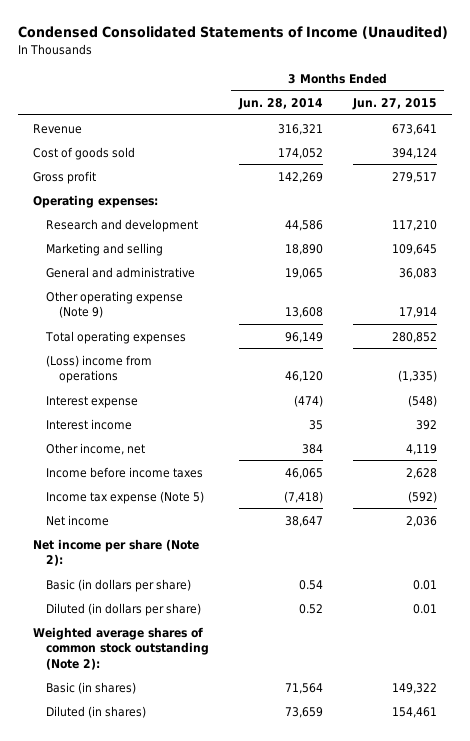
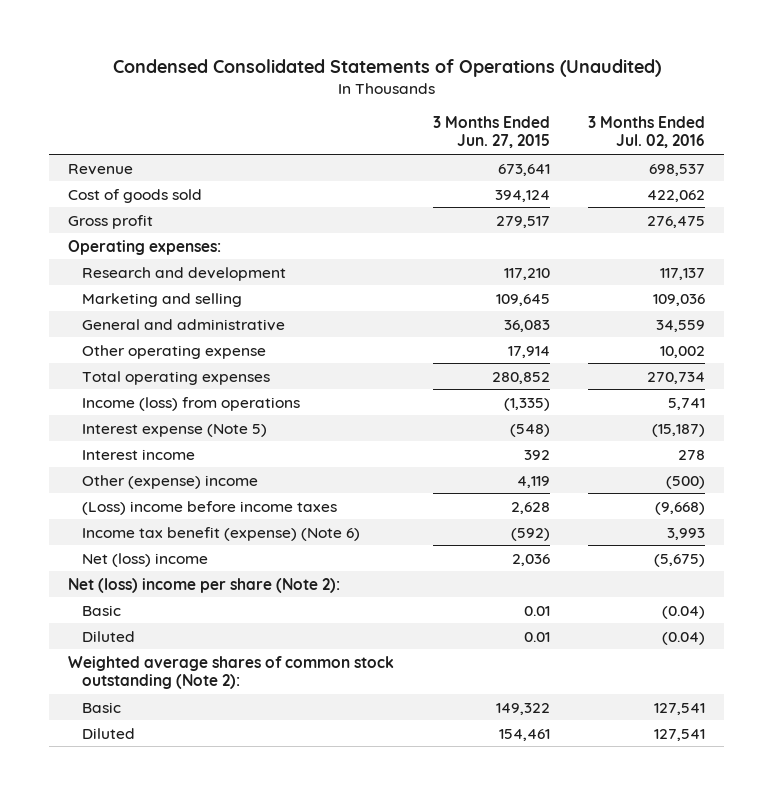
- Condensed Consolidated Statements of Income (Unaudited)
+ Condensed Consolidated Statements of Operations (Unaudited)
- | 3 Months Ended Jun. 28, 2014 | 3 Months Ended Jun. 27, 2015
+ | 3 Months Ended Jun. 27, 2015 | 3 Months Ended Jul. 02, 2016
- Other operating expense (Note 9) | 13,608 | 17,914
+ Other operating expense | 17,914 | 10,002
- (Loss) income from operations | 46,120 | (1,335)
- Interest expense | (474) | (548)
+ Income (loss) from operations | (1,335) | 5,741
+ Interest expense (Note 5) | (548) | (15,187)
- Other income, net | 384 | 4,119
- Income before income taxes | 46,065 | 2,628
- Income tax expense (Note 5) | (7,418) | (592)
- Net income | 38,647 | 2,036
- Net income per share (Note 2):
- Basic (in dollars per share) | 0.54 | 0.01
- Diluted (in dollars per share) | 0.52 | 0.01
+ Other (expense) income | 4,119 | (500)
+ (Loss) income before income taxes | 2,628 | (9,668)
+ Income tax benefit (expense) (Note 6) | (592) | 3,993
+ Net (loss) income | 2,036 | (5,675)
+ Net (loss) income per share (Note 2):
+ Basic | 0.01 | (0.04)
+ Diluted | 0.01 | (0.04)
- Basic (in shares) | 71,564 | 149,322
- Diluted (in shares) | 73,659 | 154,461
+ Basic | 149,322 | 127,541
+ Diluted | 154,461 | 127,541

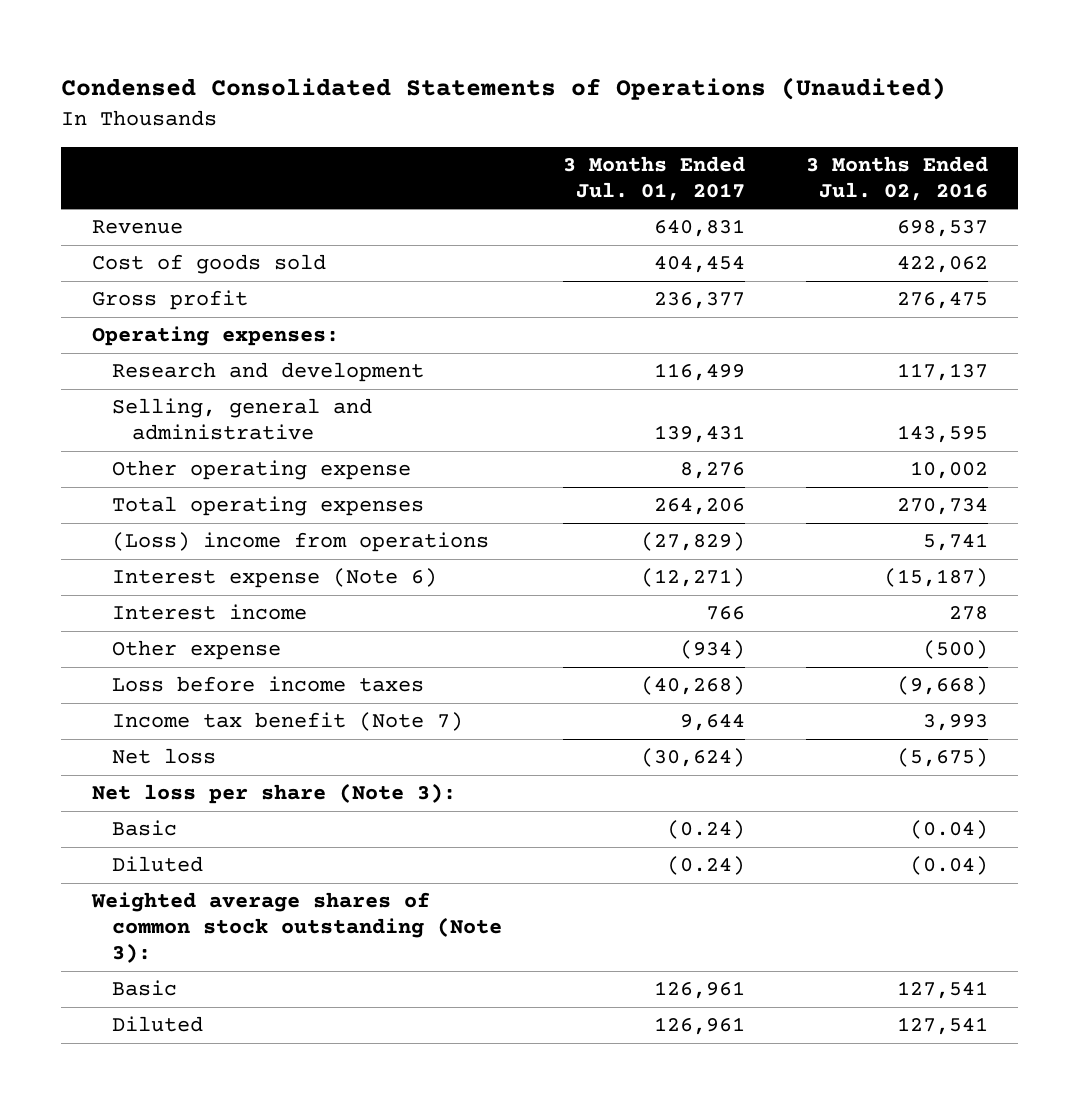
- | 3 Months Ended Jun. 27, 2015 | 3 Months Ended Jul. 02, 2016
+ | 3 Months Ended Jul. 01, 2017 | 3 Months Ended Jul. 02, 2016
- Marketing and selling | 109,645 | 109,036
- General and administrative | 36,083 | 34,559
+ Selling, general and administrative | 139,431 | 143,595
- Income (loss) from operations | (1,335) | 5,741
- Interest expense (Note 5) | (548) | (15,187)
+ (Loss) income from operations | (27,829) | 5,741
+ Interest expense (Note 6) | (12,271) | (15,187)
- Other (expense) income | 4,119 | (500)
- (Loss) income before income taxes | 2,628 | (9,668)
- Income tax benefit (expense) (Note 6) | (592) | 3,993
- Net (loss) income | 2,036 | (5,675)
- Net (loss) income per share (Note 2):
+ Other expense | (934) | (500)
+ Loss before income taxes | (40,268) | (9,668)
+ Income tax benefit (Note 7) | 9,644 | 3,993
+ Net loss | (30,624) | (5,675)
+ Net loss per share (Note 3):
- Weighted average shares of common stock outstanding (Note 2):
+ Weighted average shares of common stock outstanding (Note 3):

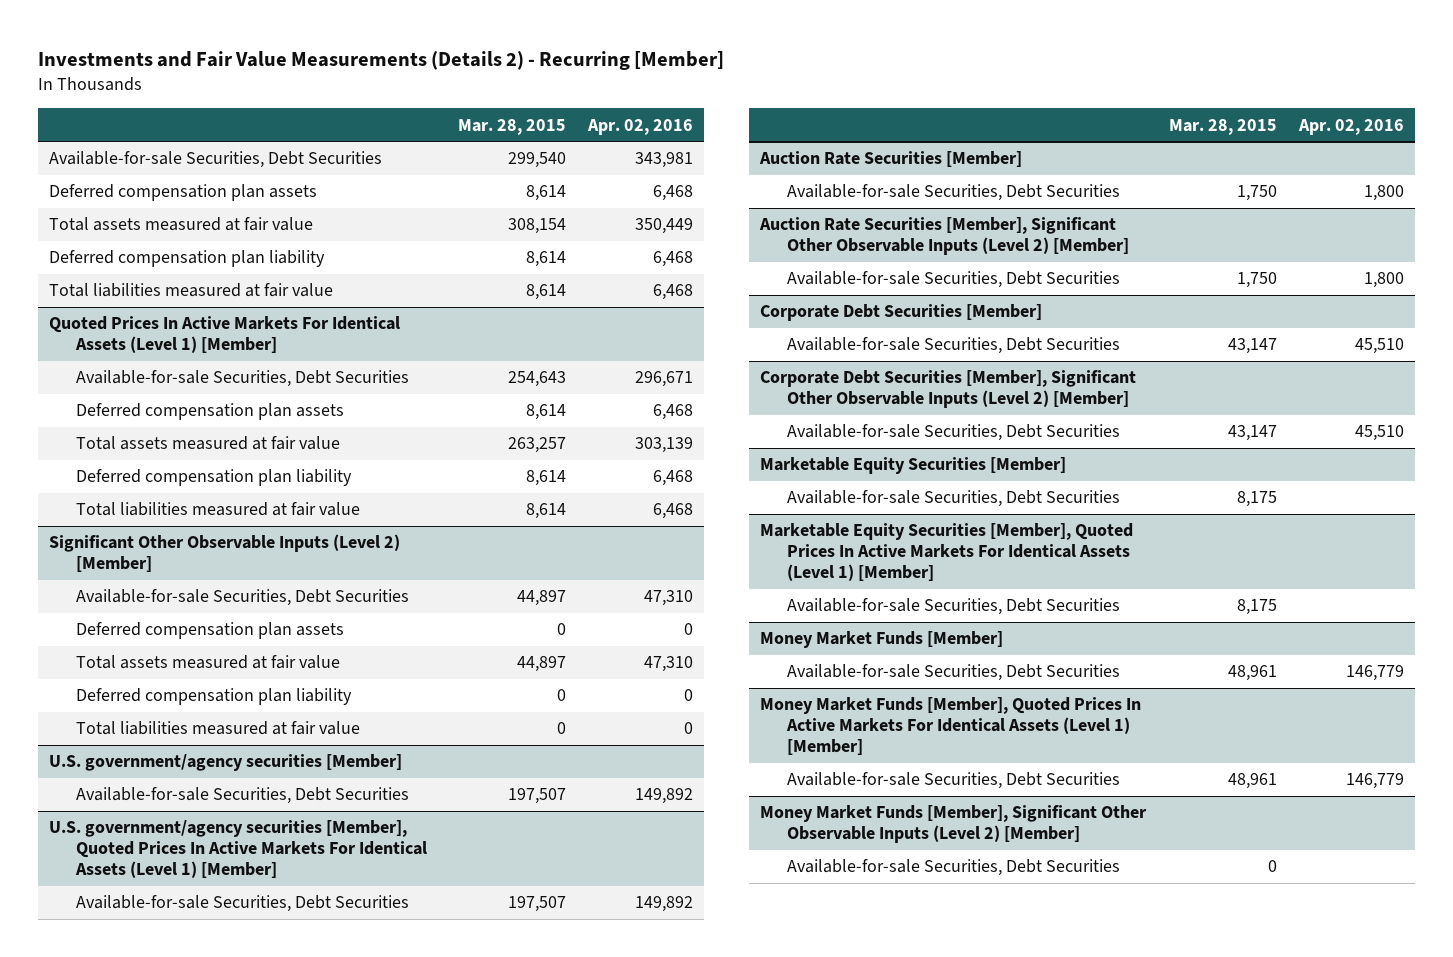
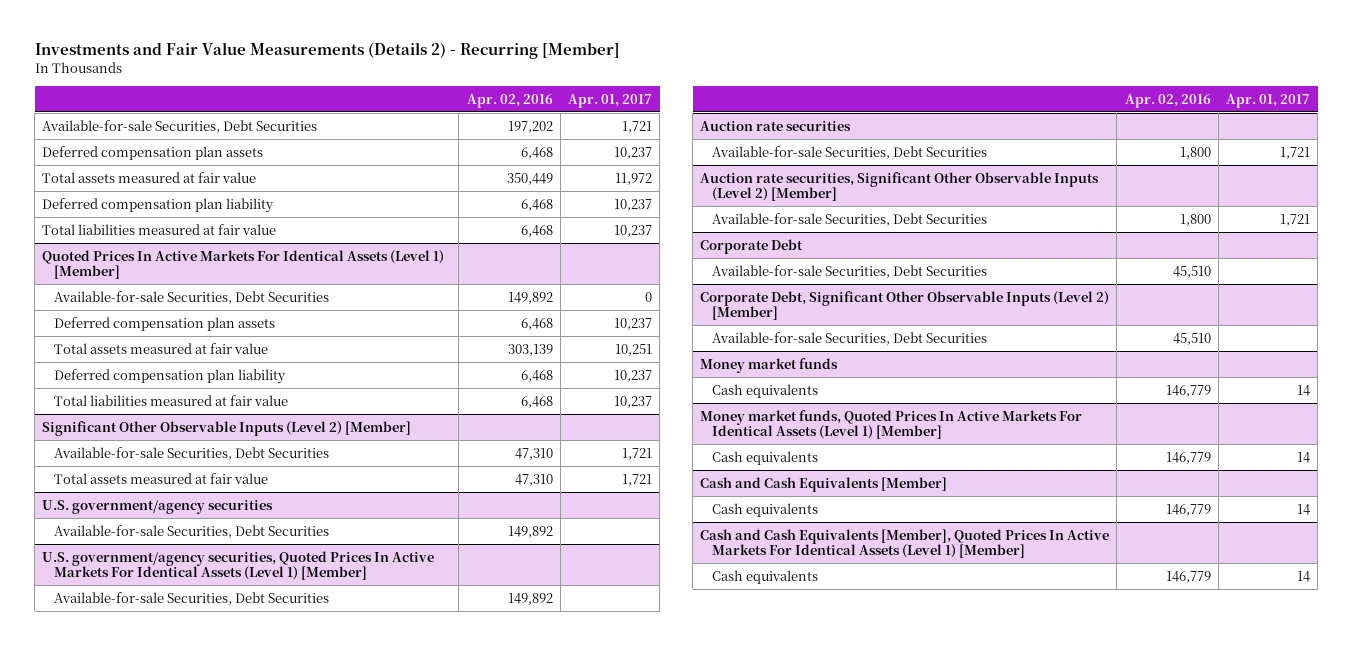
- | Mar. 28, 2015 | Apr. 02, 2016
+ | Apr. 02, 2016 | Apr. 01, 2017
- Available-for-sale Securities, Debt Securities | 299,540 | 343,981
+ Available-for-sale Securities, Debt Securities | 197,202 | 1,721
@ Quoted Prices In Active Markets For Identical Assets (Level 1) [Member]
- Available-for-sale Securities, Debt Securities | 254,643 | 296,671
+ Available-for-sale Securities, Debt Securities | 149,892 | 0
@ Significant Other Observable Inputs (Level 2) [Member]
- Deferred compensation plan assets | 0 | 0
- Deferred compensation plan liability | 0 | 0
- Total liabilities measured at fair value | 0 | 0
- U.S. government/agency securities [Member]
+ U.S. government/agency securities
- U.S. government/agency securities [Member], Quoted Prices In Active Markets For Identical Assets (Level 1) [Member]
+ U.S. government/agency securities, Quoted Prices In Active Markets For Identical Assets (Level 1) [Member]
- Auction Rate Securities [Member]
+ Auction rate securities
- Auction Rate Securities [Member], Significant Other Observable Inputs (Level 2) [Member]
+ Auction rate securities, Significant Other Observable Inputs (Level 2) [Member]
- Corporate Debt Securities [Member]
+ Corporate Debt
- Corporate Debt Securities [Member], Significant Other Observable Inputs (Level 2) [Member]
+ Corporate Debt, Significant Other Observable Inputs (Level 2) [Member]
- Marketable Equity Securities [Member]
- Available-for-sale Securities, Debt Securities | 8,175 |
- Marketable Equity Securities [Member], Quoted Prices In Active Markets For Identical Assets (Level 1) [Member]
- Available-for-sale Securities, Debt Securities | 8,175 |
- Money Market Funds [Member]
- Available-for-sale Securities, Debt Securities | 48,961 | 146,779
- Money Market Funds [Member], Quoted Prices In Active Markets For Identical Assets (Level 1) [Member]
- Available-for-sale Securities, Debt Securities | 48,961 | 146,779
- Money Market Funds [Member], Significant Other Observable Inputs (Level 2) [Member]
- Available-for-sale Securities, Debt Securities | 0 |
+ Money market funds
+ Cash equivalents | 146,779 | 14
+ Money market funds, Quoted Prices In Active Markets For Identical Assets (Level 1) [Member]
+ Cash equivalents | 146,779 | 14
+ Cash and Cash Equivalents [Member]
+ Cash equivalents | 146,779 | 14
+ Cash and Cash Equivalents [Member], Quoted Prices In Active Markets For Identical Assets (Level 1) [Member]
+ Cash equivalents | 146,779 | 14

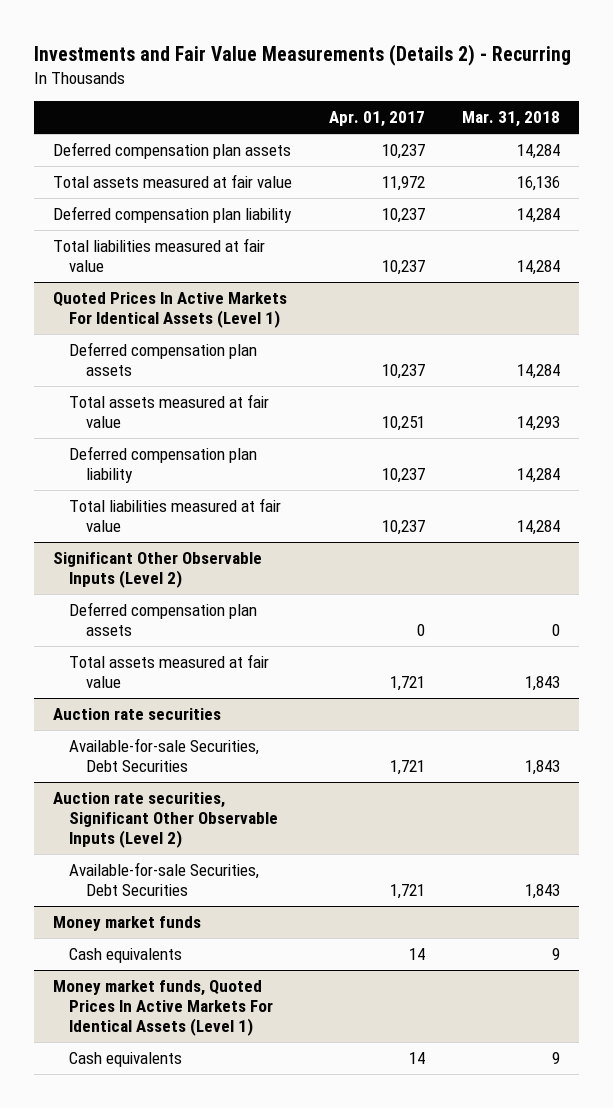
- Investments and Fair Value Measurements (Details 2) - Recurring [Member]
+ Investments and Fair Value Measurements (Details 2) - Recurring
- | Apr. 02, 2016 | Apr. 01, 2017
+ | Apr. 01, 2017 | Mar. 31, 2018
- Available-for-sale Securities, Debt Securities | 197,202 | 1,721
- Quoted Prices In Active Markets For Identical Assets (Level 1) [Member]
- Available-for-sale Securities, Debt Securities | 149,892 | 0
+ Quoted Prices In Active Markets For Identical Assets (Level 1)
- Significant Other Observable Inputs (Level 2) [Member]
- Available-for-sale Securities, Debt Securities | 47,310 | 1,721
+ Significant Other Observable Inputs (Level 2)
+ Deferred compensation plan assets | 0 | 0
- U.S. government/agency securities
- Available-for-sale Securities, Debt Securities | 149,892 |
- U.S. government/agency securities, Quoted Prices In Active Markets For Identical Assets (Level 1) [Member]
- Available-for-sale Securities, Debt Securities | 149,892 |
- Auction rate securities, Significant Other Observable Inputs (Level 2) [Member]
+ Auction rate securities, Significant Other Observable Inputs (Level 2)
- Corporate Debt
- Available-for-sale Securities, Debt Securities | 45,510 |
- Corporate Debt, Significant Other Observable Inputs (Level 2) [Member]
- Available-for-sale Securities, Debt Securities | 45,510 |
- Money market funds, Quoted Prices In Active Markets For Identical Assets (Level 1) [Member]
- Cash equivalents | 146,779 | 14
- Cash and Cash Equivalents [Member]
- Cash equivalents | 146,779 | 14
- Cash and Cash Equivalents [Member], Quoted Prices In Active Markets For Identical Assets (Level 1) [Member]
+ Money market funds, Quoted Prices In Active Markets For Identical Assets (Level 1)

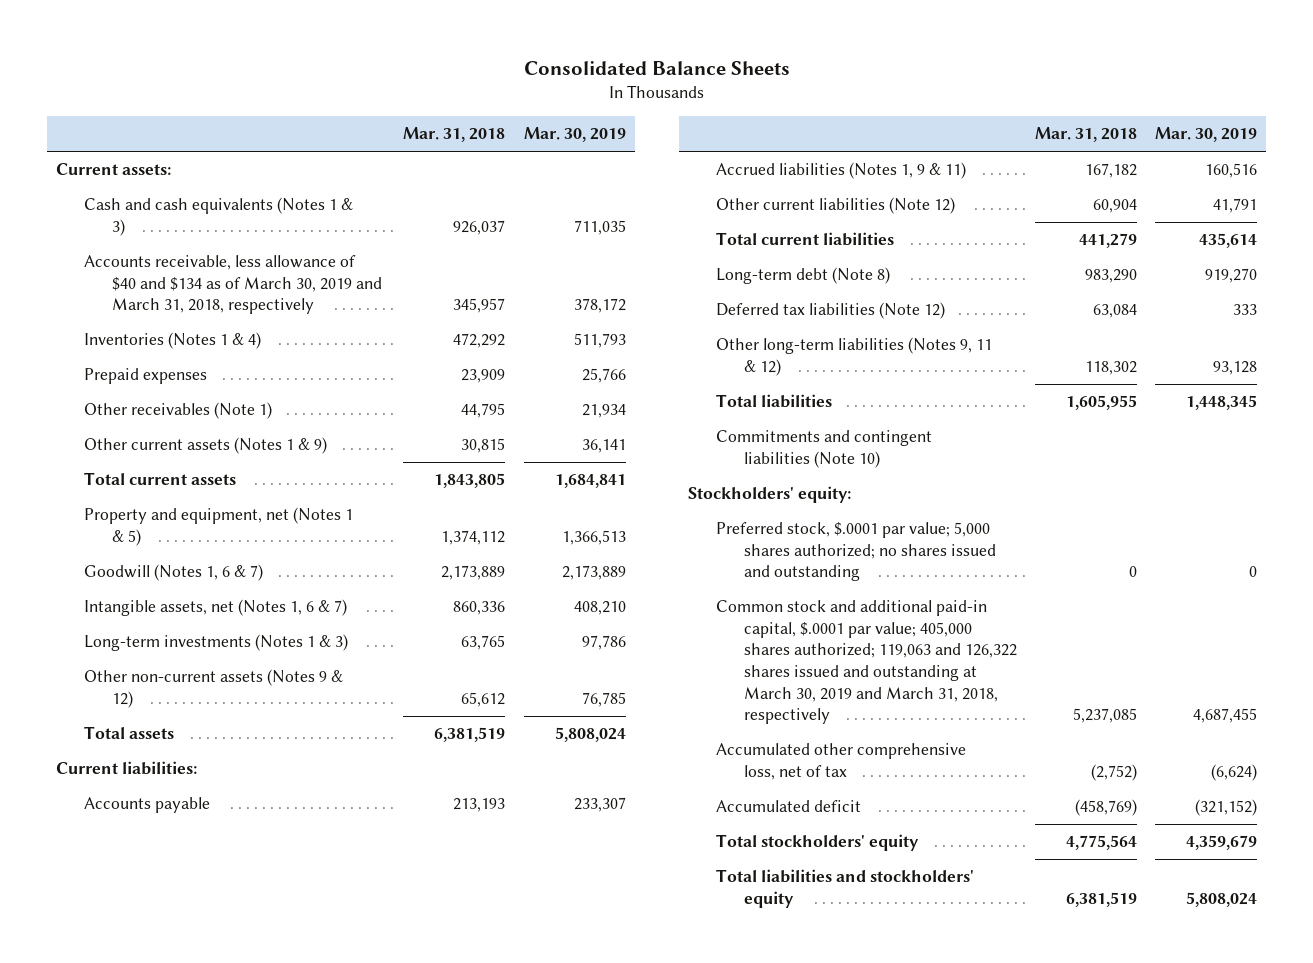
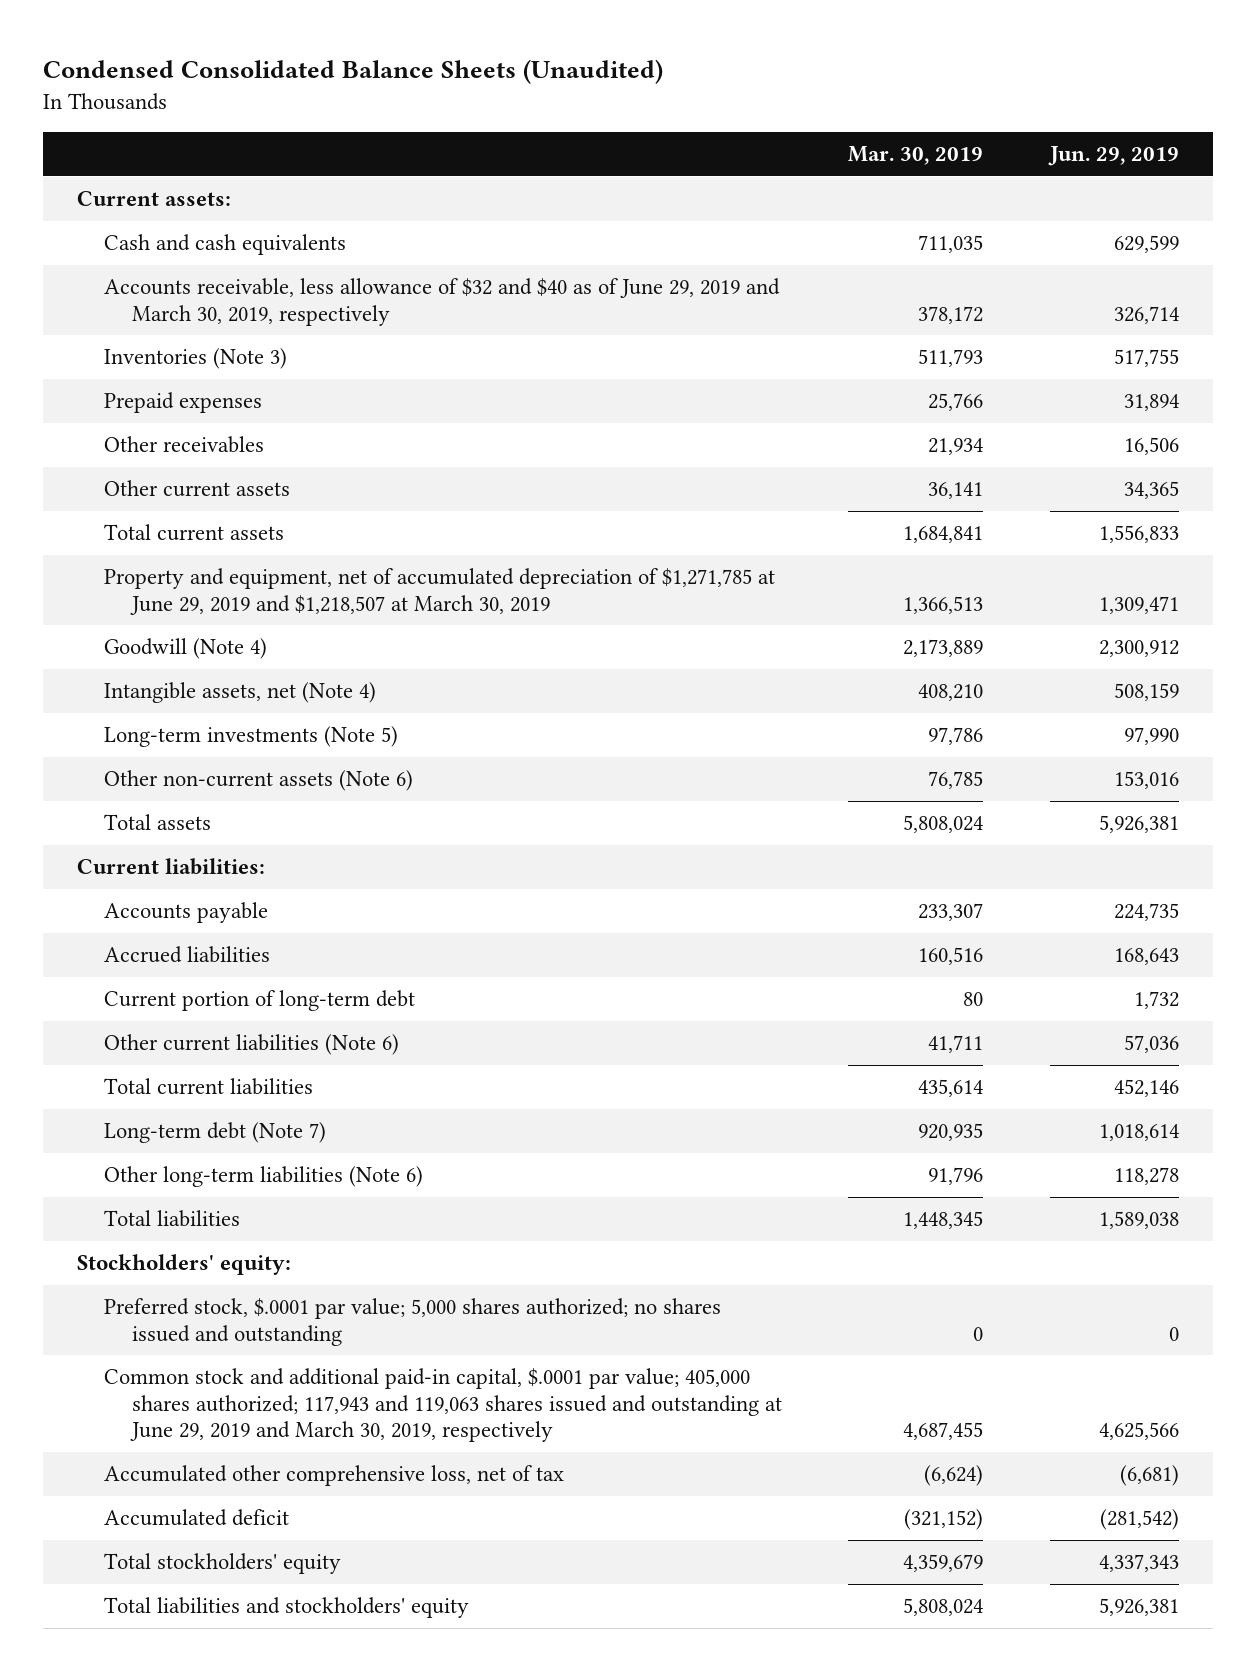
- Consolidated Balance Sheets
+ Condensed Consolidated Balance Sheets (Unaudited)
- | Mar. 31, 2018 | Mar. 30, 2019
+ | Mar. 30, 2019 | Jun. 29, 2019
- Cash and cash equivalents (Notes 1 & 3) | 926,037 | 711,035
- Accounts receivable, less allowance of $40 and $134 as of March 30, 2019 and March 31, 2018, respectively | 345,957 | 378,172
- Inventories (Notes 1 & 4) | 472,292 | 511,793
+ Cash and cash equivalents | 711,035 | 629,599
+ Accounts receivable, less allowance of $32 and $40 as of June 29, 2019 and March 30, 2019, respectively | 378,172 | 326,714
+ Inventories (Note 3) | 511,793 | 517,755
- Other receivables (Note 1) | 44,795 | 21,934
- Other current assets (Notes 1 & 9) | 30,815 | 36,141
+ Other receivables | 21,934 | 16,506
+ Other current assets | 36,141 | 34,365
- Property and equipment, net (Notes 1 & 5) | 1,374,112 | 1,366,513
- Goodwill (Notes 1, 6 & 7) | 2,173,889 | 2,173,889
- Intangible assets, net (Notes 1, 6 & 7) | 860,336 | 408,210
- Long-term investments (Notes 1 & 3) | 63,765 | 97,786
- Other non-current assets (Notes 9 & 12) | 65,612 | 76,785
+ Property and equipment, net of accumulated depreciation of $1,271,785 at June 29, 2019 and $1,218,507 at March 30, 2019 | 1,366,513 | 1,309,471
+ Goodwill (Note 4) | 2,173,889 | 2,300,912
+ Intangible assets, net (Note 4) | 408,210 | 508,159
+ Long-term investments (Note 5) | 97,786 | 97,990
+ Other non-current assets (Note 6) | 76,785 | 153,016
- Accrued liabilities (Notes 1, 9 & 11) | 167,182 | 160,516
- Other current liabilities (Note 12) | 60,904 | 41,791
+ Accrued liabilities | 160,516 | 168,643
+ Current portion of long-term debt | 80 | 1,732
+ Other current liabilities (Note 6) | 41,711 | 57,036
- Long-term debt (Note 8) | 983,290 | 919,270
- Deferred tax liabilities (Note 12) | 63,084 | 333
- Other long-term liabilities (Notes 9, 11 & 12) | 118,302 | 93,128
+ Long-term debt (Note 7) | 920,935 | 1,018,614
+ Other long-term liabilities (Note 6) | 91,796 | 118,278
- Commitments and contingent liabilities (Note 10)
- Common stock and additional paid-in capital, $.0001 par value; 405,000 shares authorized; 119,063 and 126,322 shares issued and outstanding at March 30, 2019 and March 31, 2018, respectively | 5,237,085 | 4,687,455
+ Common stock and additional paid-in capital, $.0001 par value; 405,000 shares authorized; 117,943 and 119,063 shares issued and outstanding at June 29, 2019 and March 30, 2019, respectively | 4,687,455 | 4,625,566

